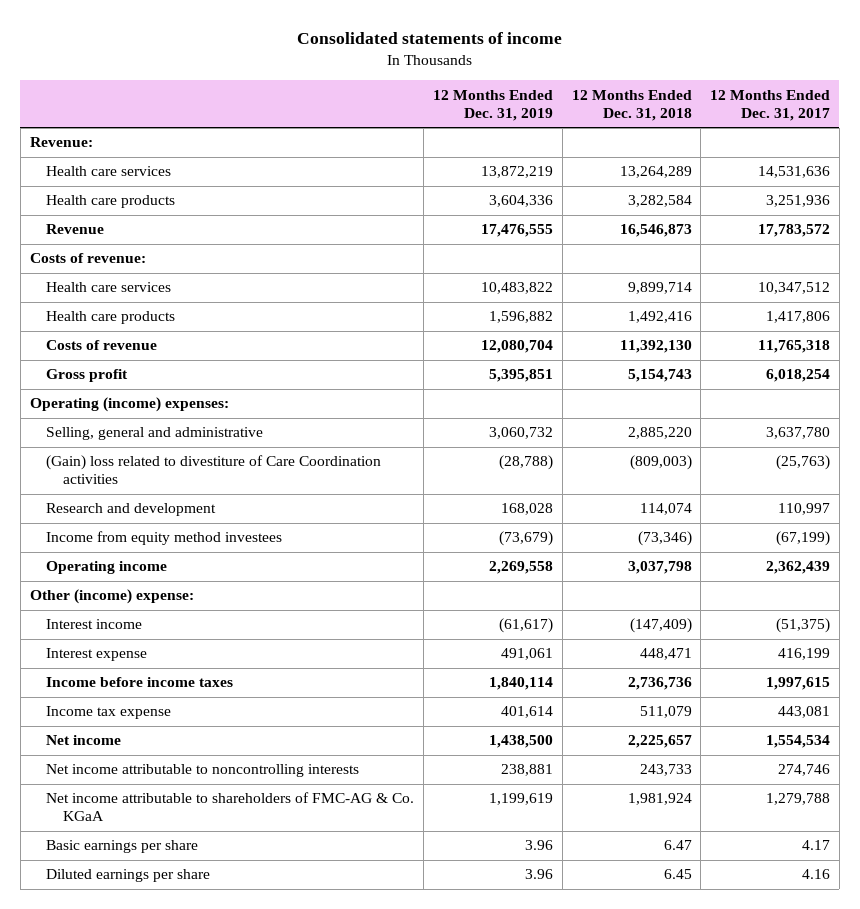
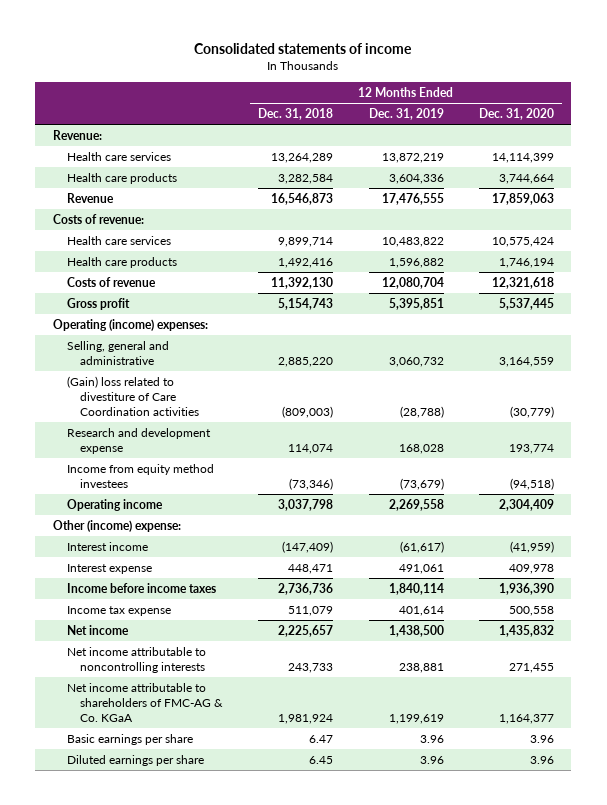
- | 12 Months Ended Dec. 31, 2019 | 12 Months Ended Dec. 31, 2018 | 12 Months Ended Dec. 31, 2017
+ | 12 Months Ended Dec. 31, 2018 | 12 Months Ended Dec. 31, 2019 | 12 Months Ended Dec. 31, 2020
- Research and development | 168,028 | 114,074 | 110,997
+ Research and development expense | 114,074 | 168,028 | 193,774

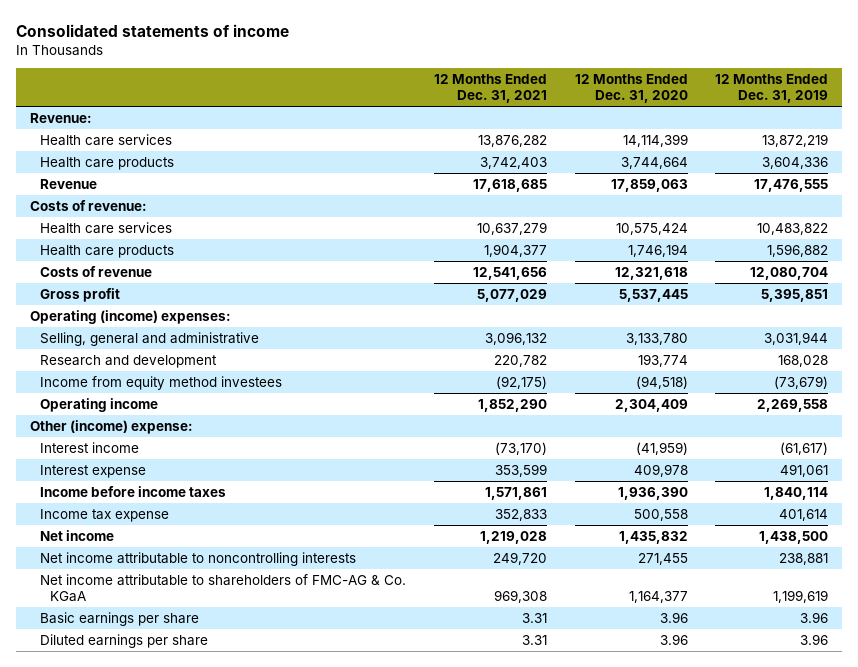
- | 12 Months Ended Dec. 31, 2018 | 12 Months Ended Dec. 31, 2019 | 12 Months Ended Dec. 31, 2020
+ | 12 Months Ended Dec. 31, 2021 | 12 Months Ended Dec. 31, 2020 | 12 Months Ended Dec. 31, 2019
- Selling, general and administrative | 2,885,220 | 3,060,732 | 3,164,559
- (Gain) loss related to divestiture of Care Coordination activities | (809,003) | (28,788) | (30,779)
- Research and development expense | 114,074 | 168,028 | 193,774
+ Selling, general and administrative | 3,096,132 | 3,133,780 | 3,031,944
+ Research and development | 220,782 | 193,774 | 168,028

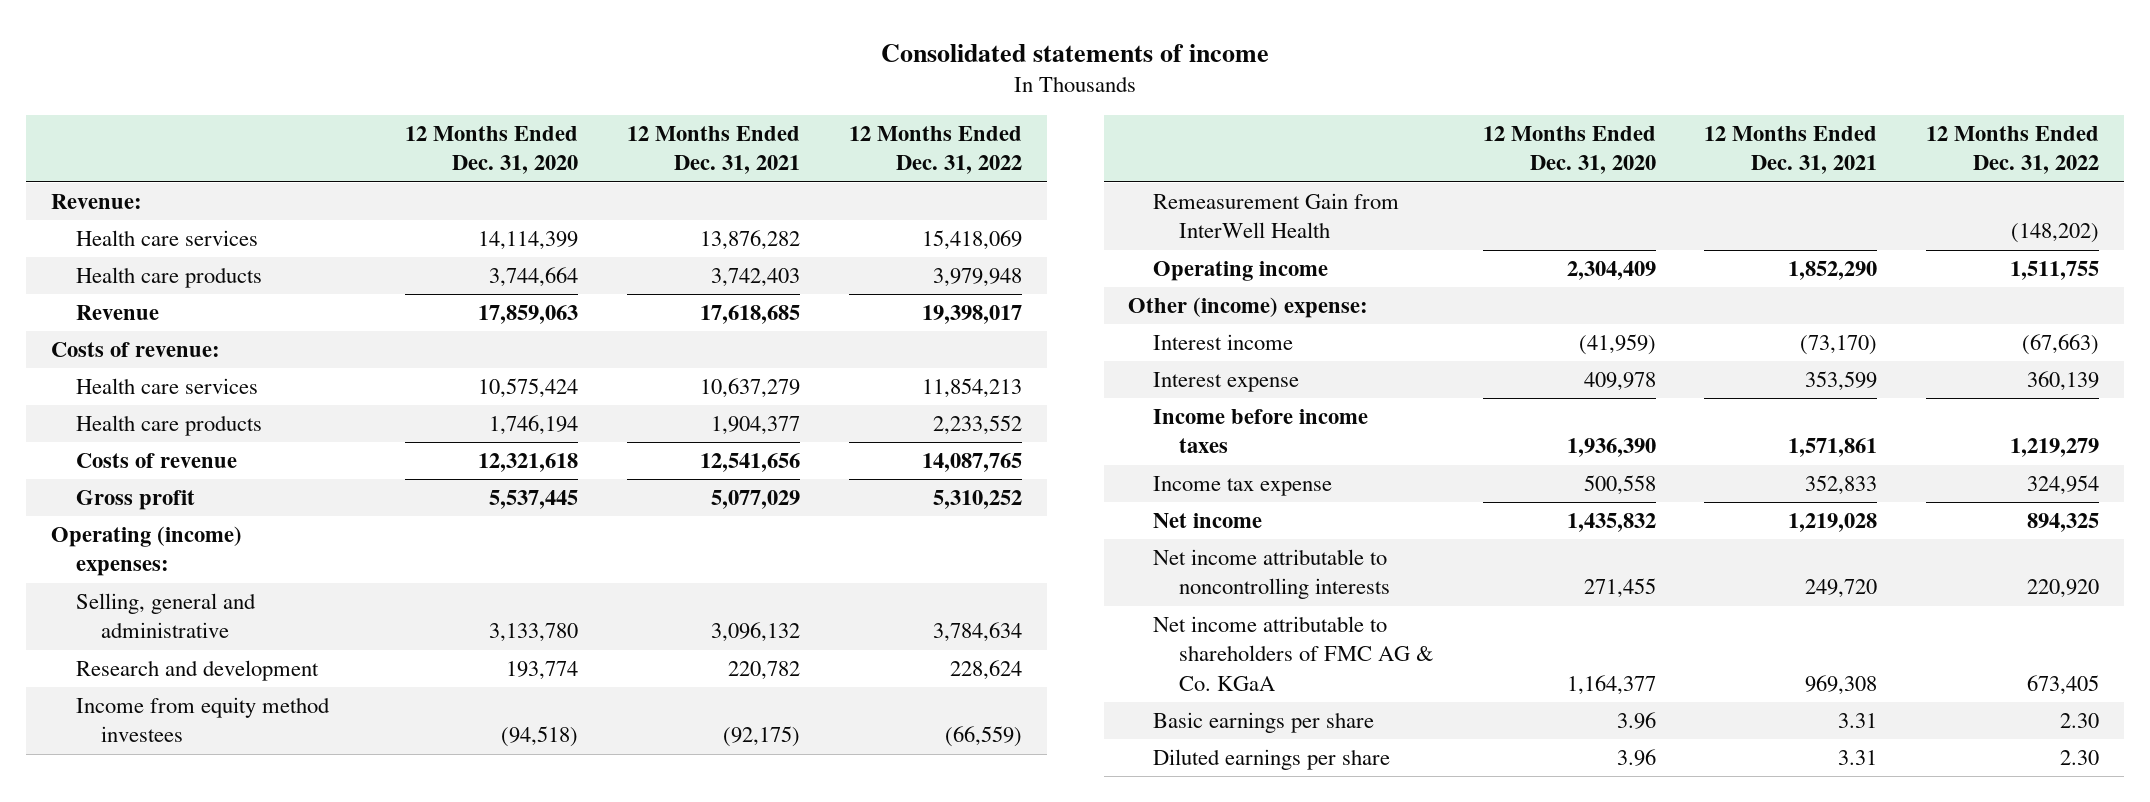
- | 12 Months Ended Dec. 31, 2021 | 12 Months Ended Dec. 31, 2020 | 12 Months Ended Dec. 31, 2019
+ | 12 Months Ended Dec. 31, 2020 | 12 Months Ended Dec. 31, 2021 | 12 Months Ended Dec. 31, 2022
+ Remeasurement Gain from InterWell Health | | | (148,202)
- Net income attributable to shareholders of FMC-AG & Co. KGaA | 969,308 | 1,164,377 | 1,199,619
+ Net income attributable to shareholders of FMC AG & Co. KGaA | 1,164,377 | 969,308 | 673,405

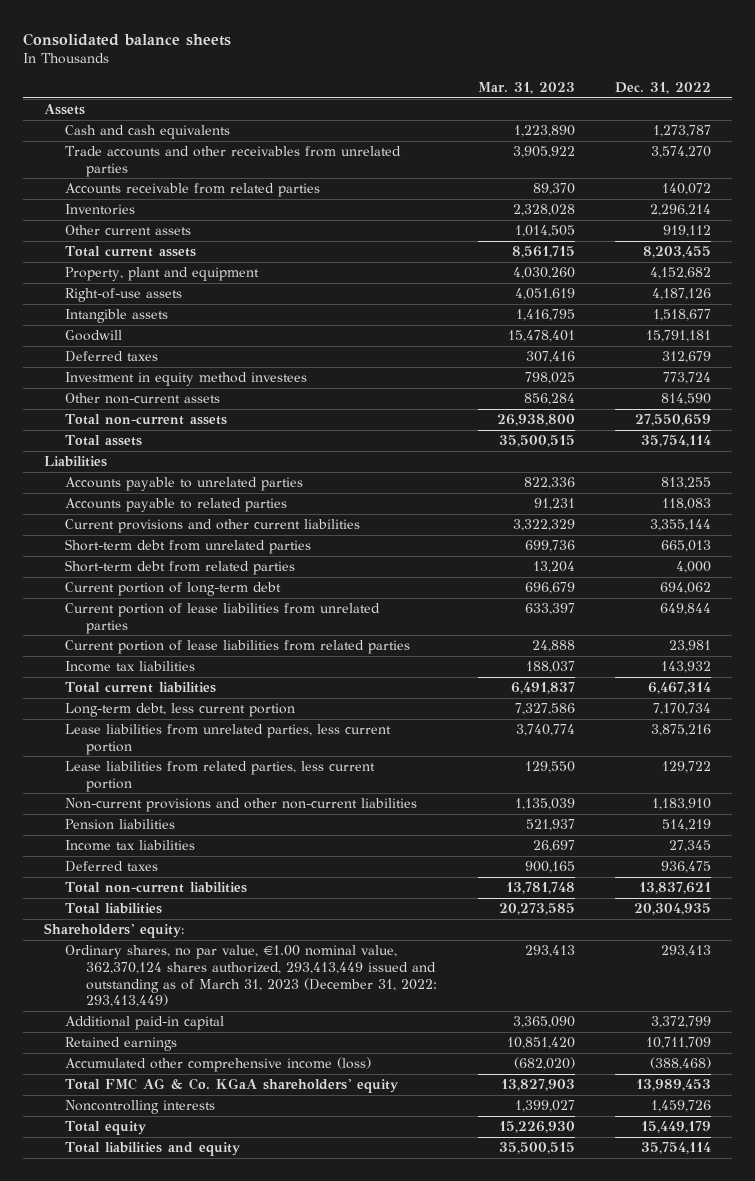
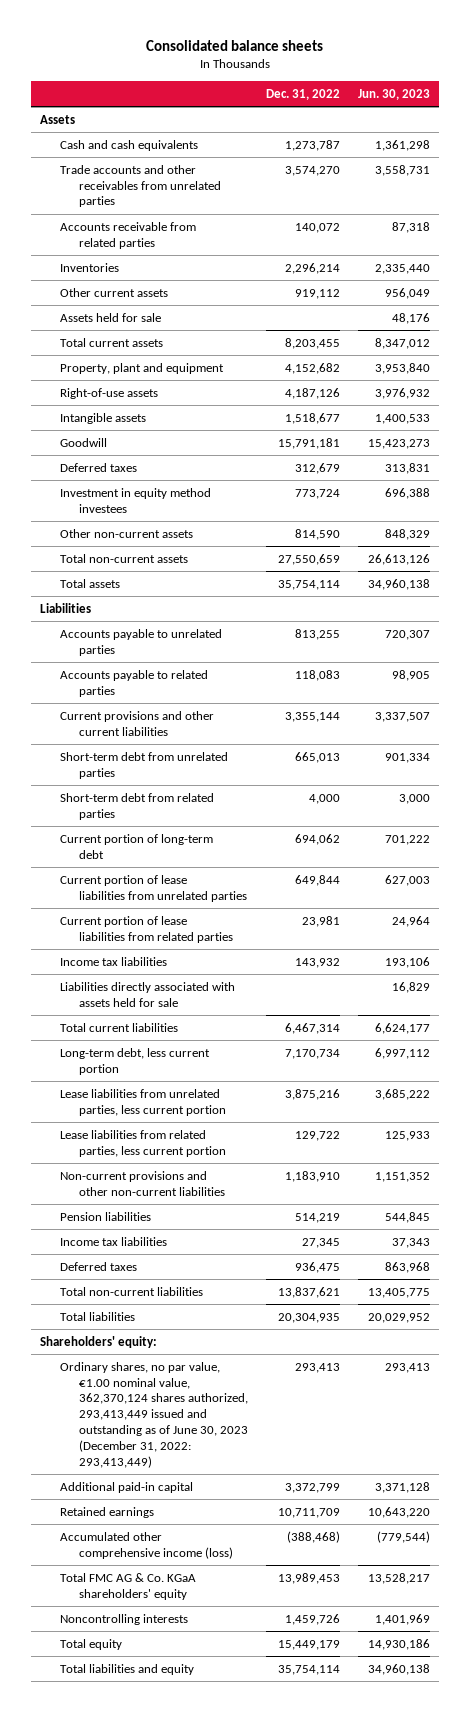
- | Mar. 31, 2023 | Dec. 31, 2022
+ | Dec. 31, 2022 | Jun. 30, 2023
+ Assets held for sale | | 48,176
+ Liabilities directly associated with assets held for sale | | 16,829
- Ordinary shares, no par value, €1.00 nominal value, 362,370,124 shares authorized, 293,413,449 issued and outstanding as of March 31, 2023 (December 31, 2022: 293,413,449) | 293,413 | 293,413
+ Ordinary shares, no par value, €1.00 nominal value, 362,370,124 shares authorized, 293,413,449 issued and outstanding as of June 30, 2023 (December 31, 2022: 293,413,449) | 293,413 | 293,413

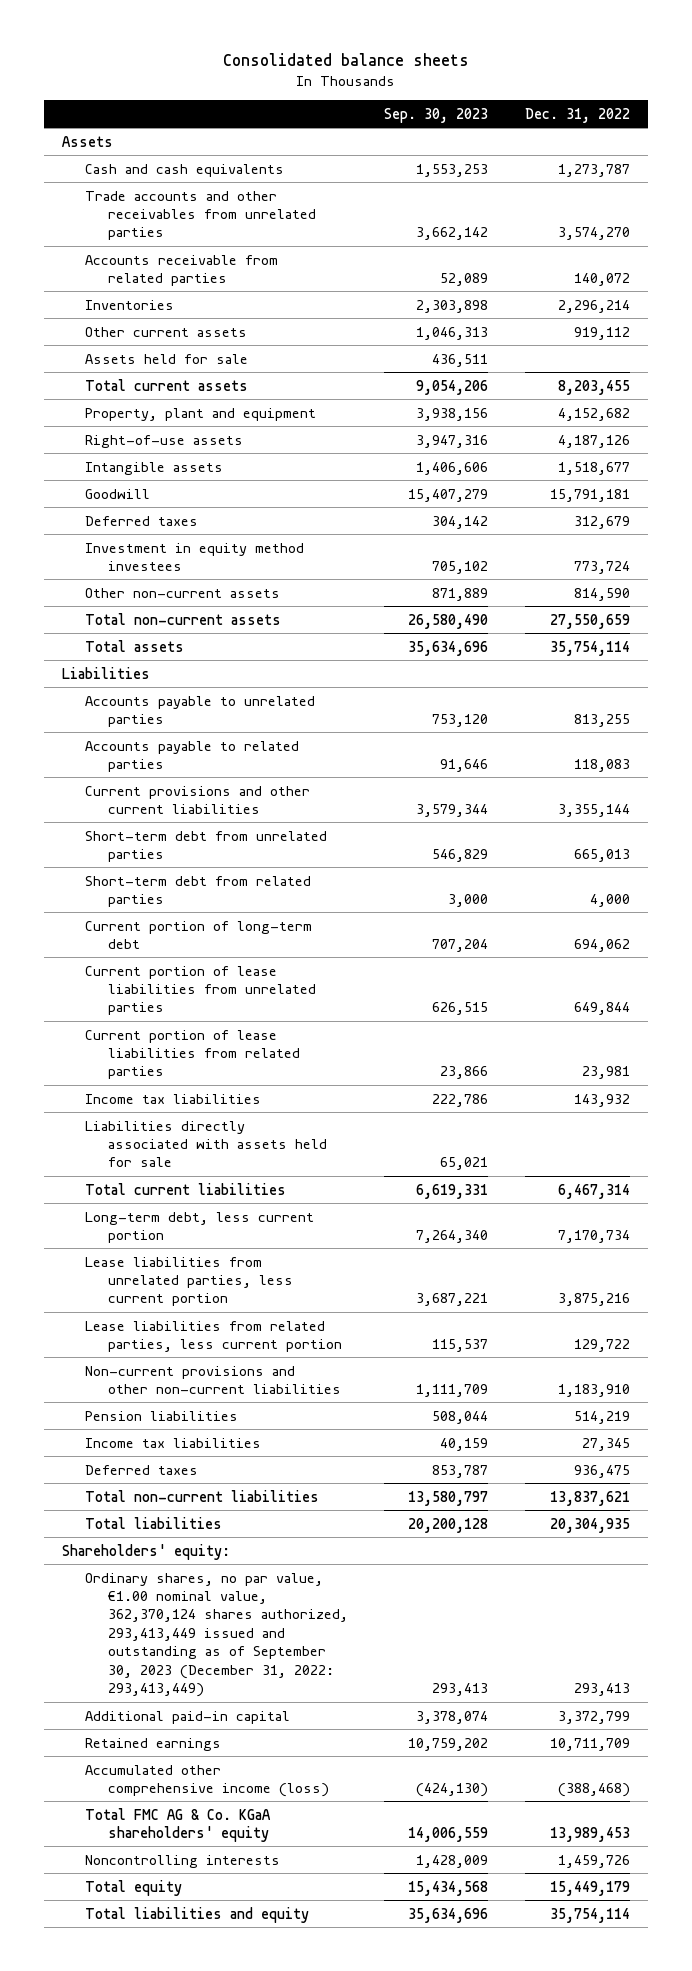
- | Dec. 31, 2022 | Jun. 30, 2023
+ | Sep. 30, 2023 | Dec. 31, 2022
- Ordinary shares, no par value, €1.00 nominal value, 362,370,124 shares authorized, 293,413,449 issued and outstanding as of June 30, 2023 (December 31, 2022: 293,413,449) | 293,413 | 293,413
+ Ordinary shares, no par value, €1.00 nominal value, 362,370,124 shares authorized, 293,413,449 issued and outstanding as of September 30, 2023 (December 31, 2022: 293,413,449) | 293,413 | 293,413

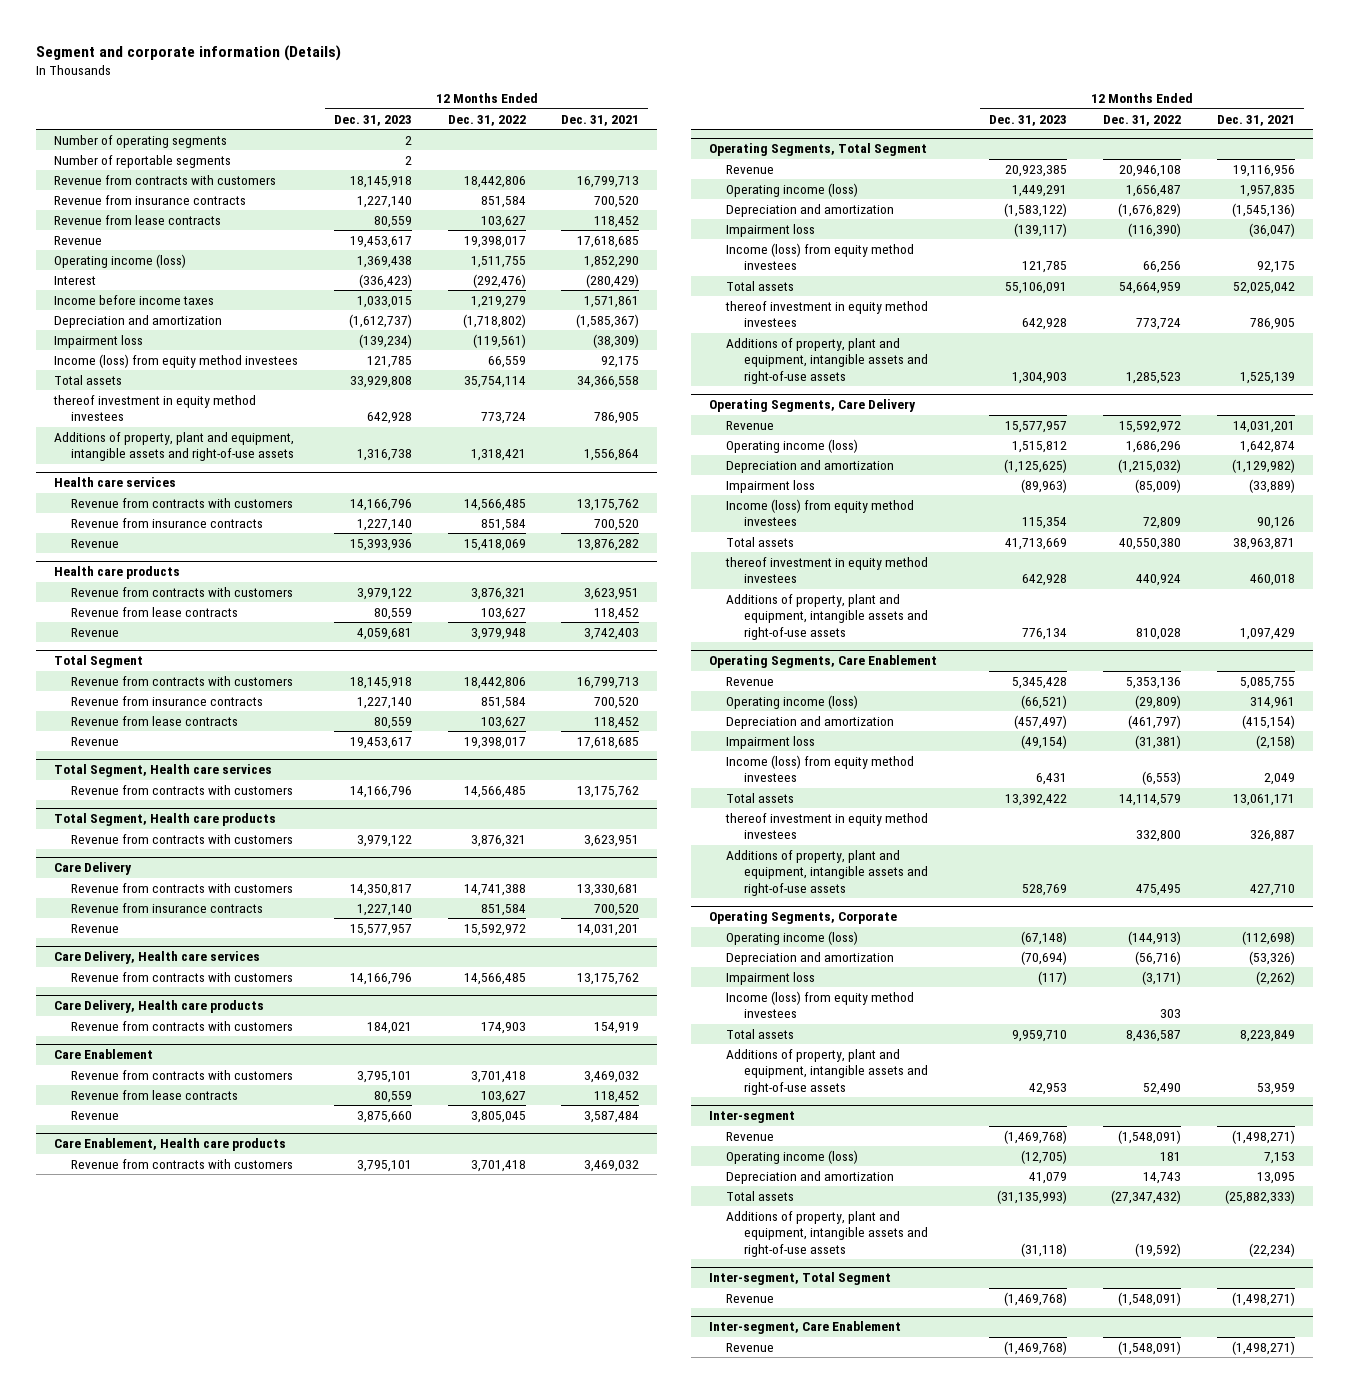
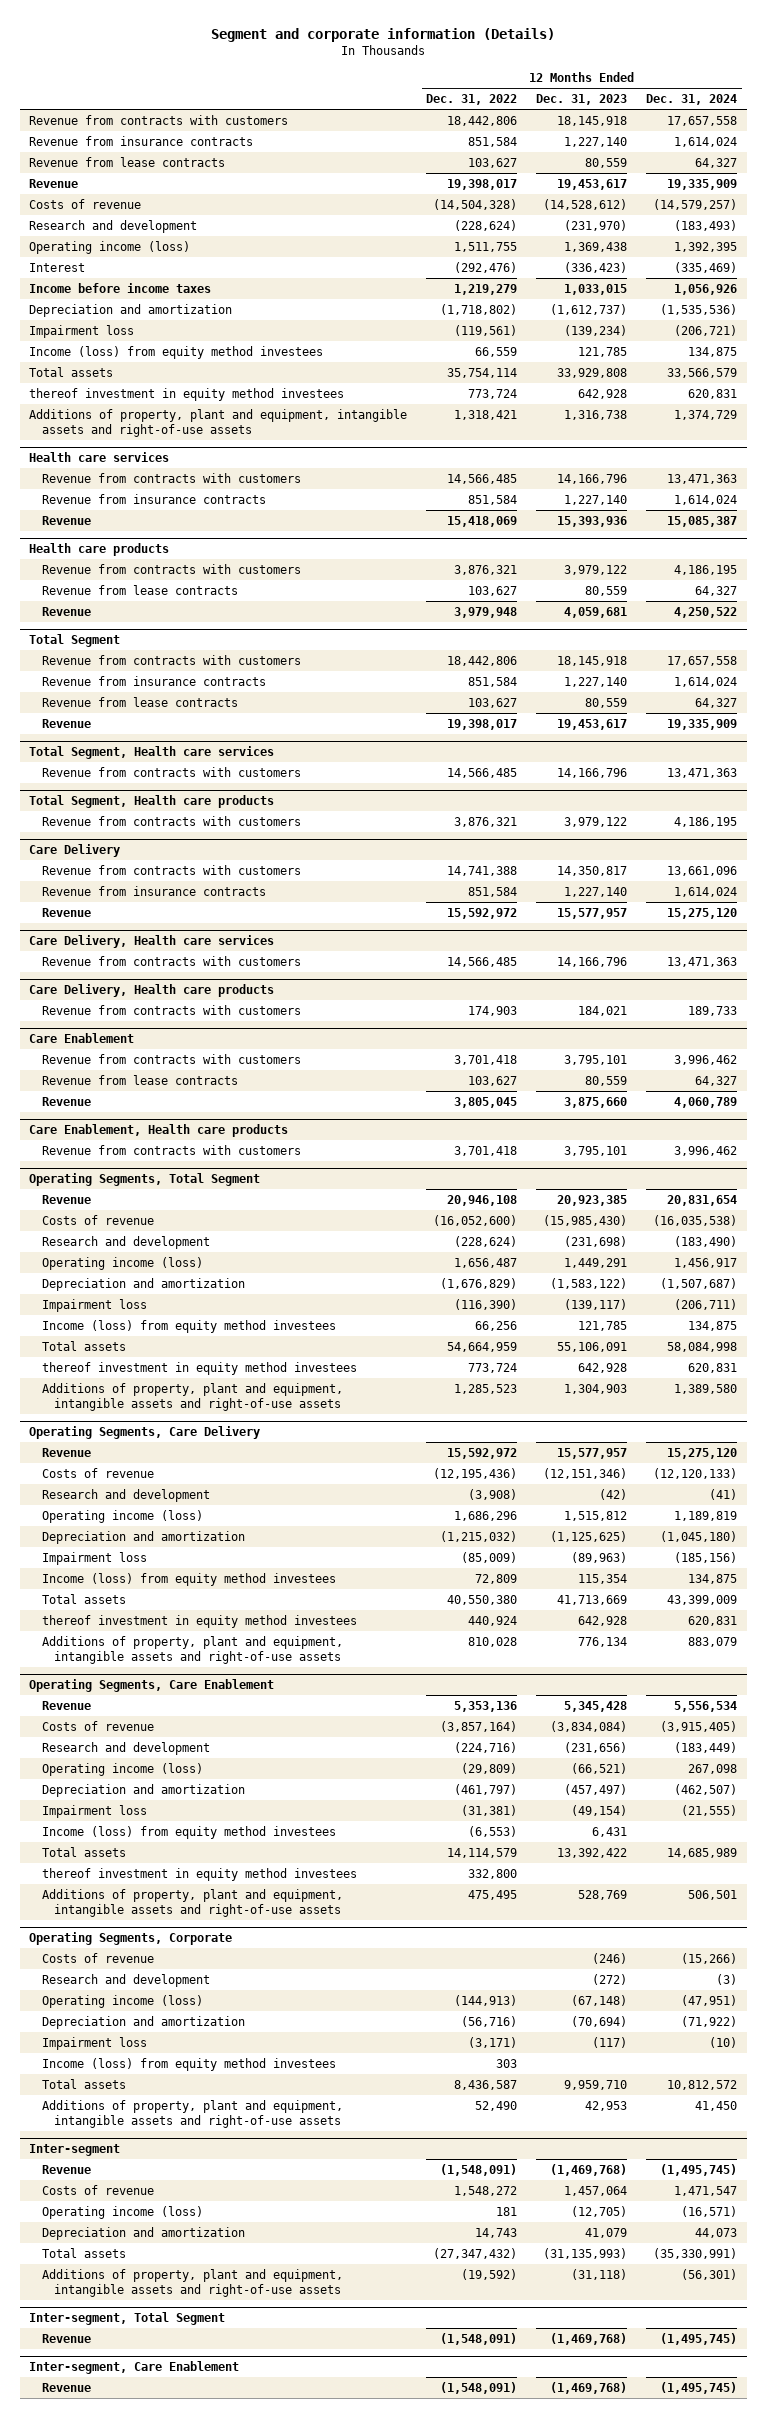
- | 12 Months Ended Dec. 31, 2023 | 12 Months Ended Dec. 31, 2022 | 12 Months Ended Dec. 31, 2021
+ | 12 Months Ended Dec. 31, 2022 | 12 Months Ended Dec. 31, 2023 | 12 Months Ended Dec. 31, 2024
- Number of operating segments | 2 | |
- Number of reportable segments | 2 | |
+ Costs of revenue | (14,504,328) | (14,528,612) | (14,579,257)
+ Research and development | (228,624) | (231,970) | (183,493)
@ Operating Segments, Total Segment
+ Costs of revenue | (16,052,600) | (15,985,430) | (16,035,538)
+ Research and development | (228,624) | (231,698) | (183,490)
@ Operating Segments, Care Delivery
+ Costs of revenue | (12,195,436) | (12,151,346) | (12,120,133)
+ Research and development | (3,908) | (42) | (41)
@ Operating Segments, Care Enablement
+ Costs of revenue | (3,857,164) | (3,834,084) | (3,915,405)
+ Research and development | (224,716) | (231,656) | (183,449)
@ Operating Segments, Corporate
+ Costs of revenue | | (246) | (15,266)
+ Research and development | | (272) | (3)
@ Inter-segment
+ Costs of revenue | 1,548,272 | 1,457,064 | 1,471,547

